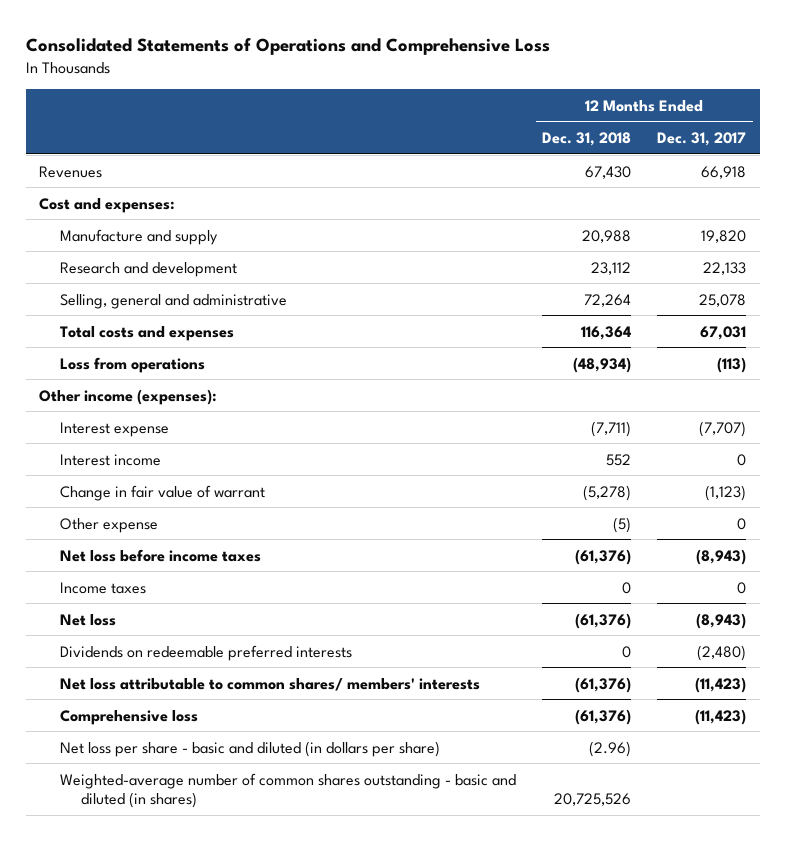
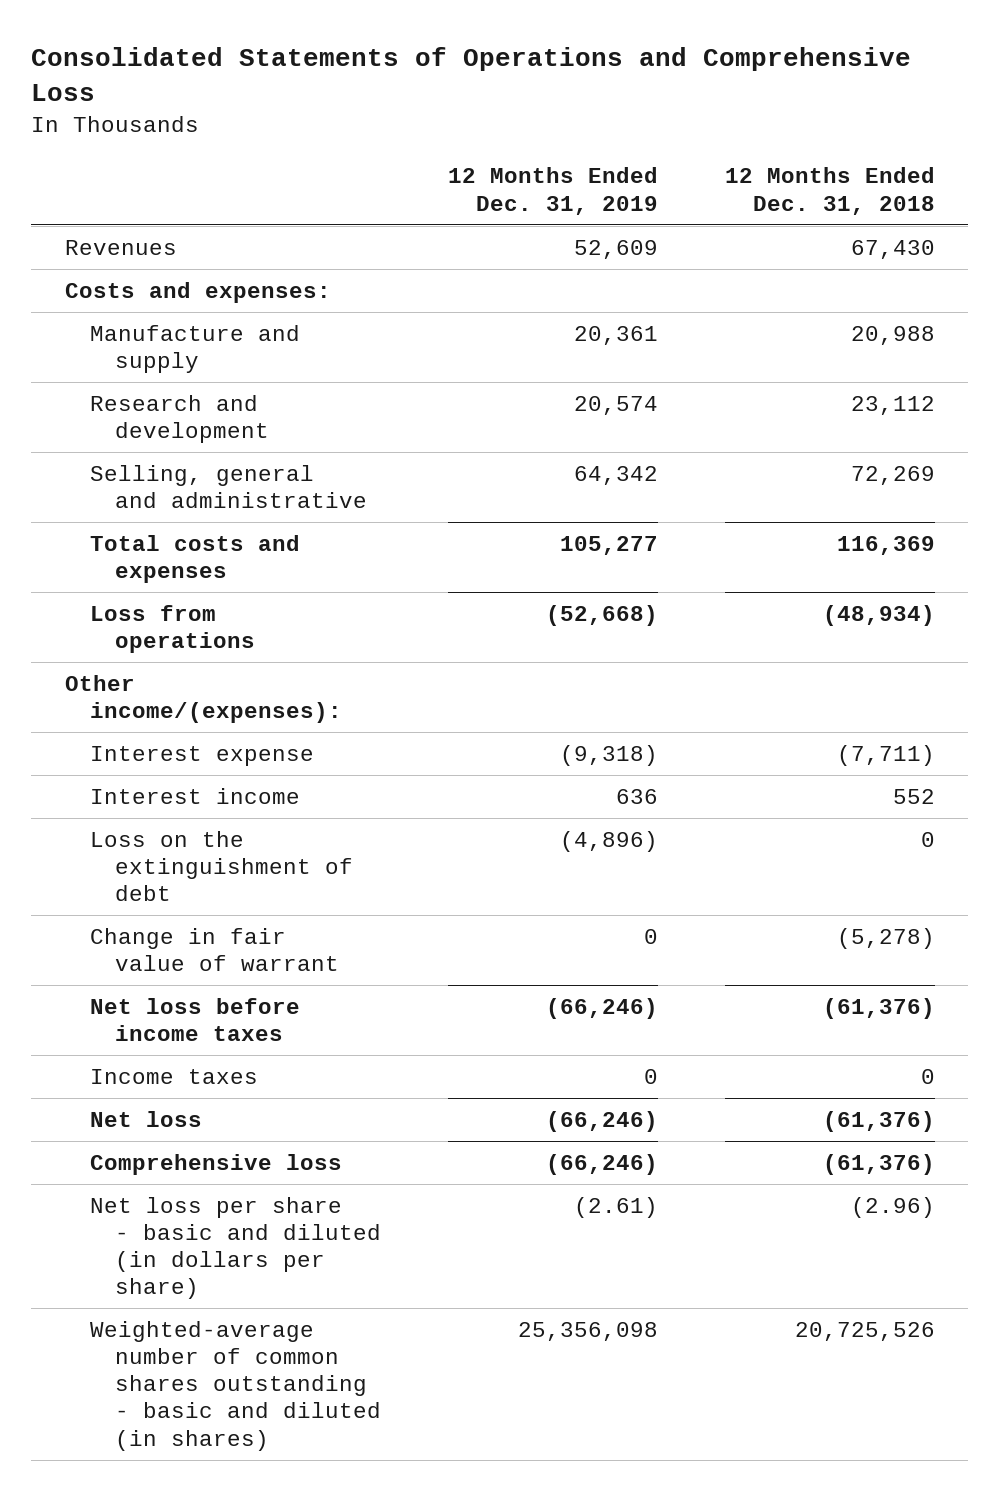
- | 12 Months Ended Dec. 31, 2018 | 12 Months Ended Dec. 31, 2017
+ | 12 Months Ended Dec. 31, 2019 | 12 Months Ended Dec. 31, 2018
- Cost and expenses:
+ Costs and expenses:
- Selling, general and administrative | 72,264 | 25,078
- Total costs and expenses | 116,364 | 67,031
+ Selling, general and administrative | 64,342 | 72,269
+ Total costs and expenses | 105,277 | 116,369
- Other income (expenses):
+ Other income/(expenses):
+ Loss on the extinguishment of debt | (4,896) | 0
- Other expense | (5) | 0
- Dividends on redeemable preferred interests | 0 | (2,480)
- Net loss attributable to common shares/ members' interests | (61,376) | (11,423)

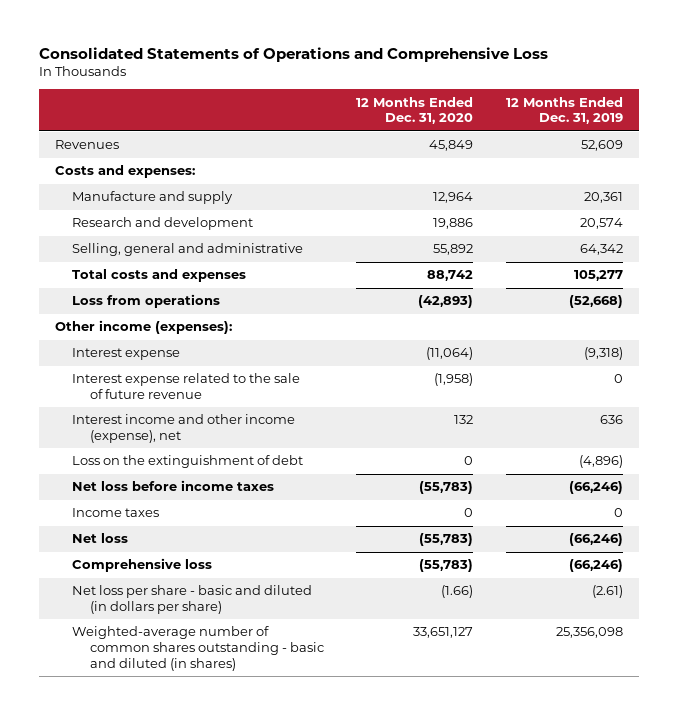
- | 12 Months Ended Dec. 31, 2019 | 12 Months Ended Dec. 31, 2018
+ | 12 Months Ended Dec. 31, 2020 | 12 Months Ended Dec. 31, 2019
- Other income/(expenses):
+ Other income (expenses):
- Interest income | 636 | 552
+ Interest expense related to the sale of future revenue | (1,958) | 0
+ Interest income and other income (expense), net | 132 | 636
- Change in fair value of warrant | 0 | (5,278)

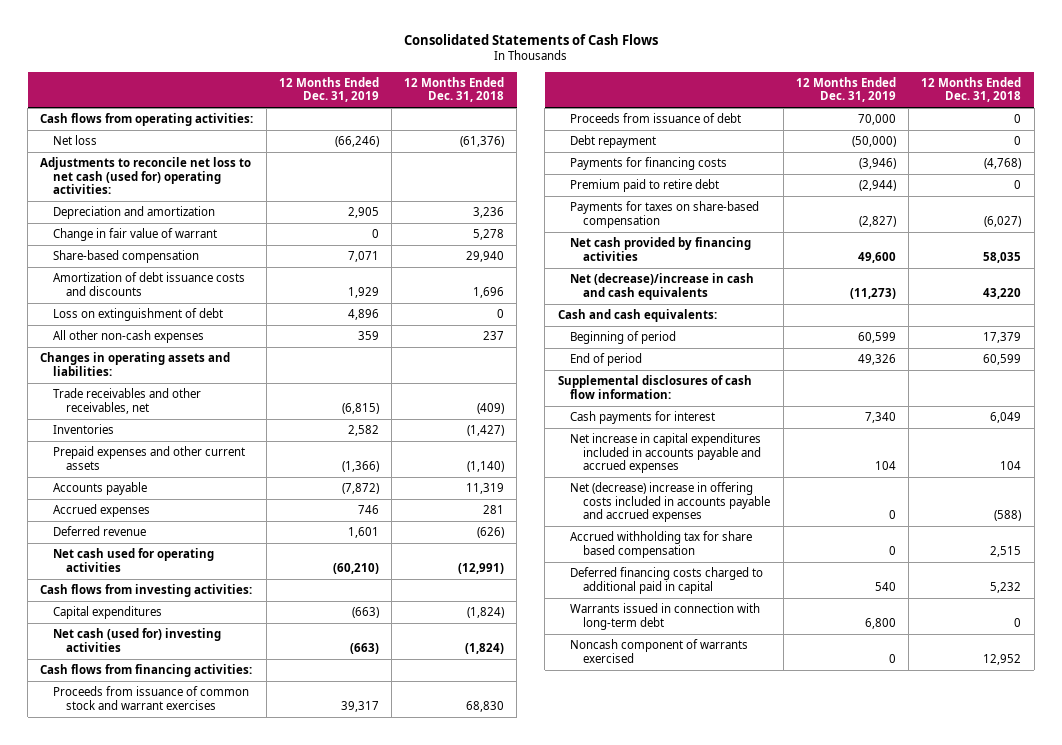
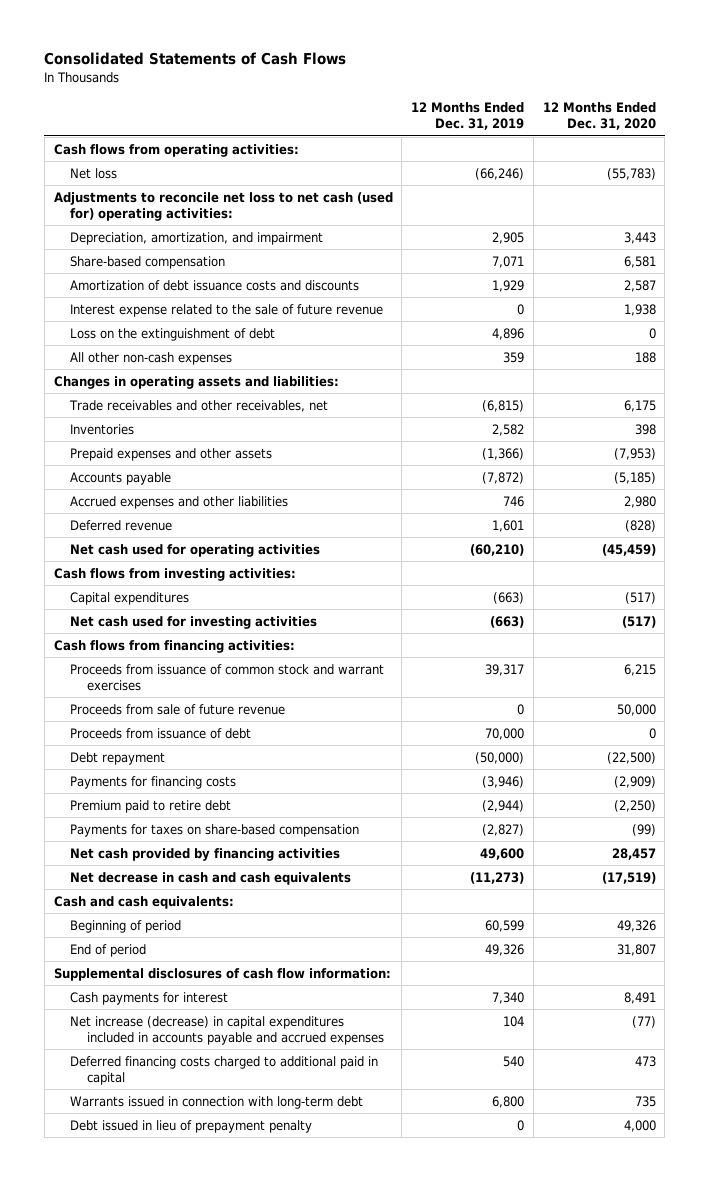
- | 12 Months Ended Dec. 31, 2019 | 12 Months Ended Dec. 31, 2018
+ | 12 Months Ended Dec. 31, 2019 | 12 Months Ended Dec. 31, 2020
- Depreciation and amortization | 2,905 | 3,236
- Change in fair value of warrant | 0 | 5,278
+ Depreciation, amortization, and impairment | 2,905 | 3,443
- Loss on extinguishment of debt | 4,896 | 0
+ Interest expense related to the sale of future revenue | 0 | 1,938
+ Loss on the extinguishment of debt | 4,896 | 0
- Prepaid expenses and other current assets | (1,366) | (1,140)
+ Prepaid expenses and other assets | (1,366) | (7,953)
- Accrued expenses | 746 | 281
+ Accrued expenses and other liabilities | 746 | 2,980
- Net cash (used for) investing activities | (663) | (1,824)
+ Net cash used for investing activities | (663) | (517)
+ Proceeds from sale of future revenue | 0 | 50,000
- Net (decrease)/increase in cash and cash equivalents | (11,273) | 43,220
+ Net decrease in cash and cash equivalents | (11,273) | (17,519)
- Net increase in capital expenditures included in accounts payable and accrued expenses | 104 | 104
- Net (decrease) increase in offering costs included in accounts payable and accrued expenses | 0 | (588)
- Accrued withholding tax for share based compensation | 0 | 2,515
+ Net increase (decrease) in capital expenditures included in accounts payable and accrued expenses | 104 | (77)
- Noncash component of warrants exercised | 0 | 12,952
+ Debt issued in lieu of prepayment penalty | 0 | 4,000

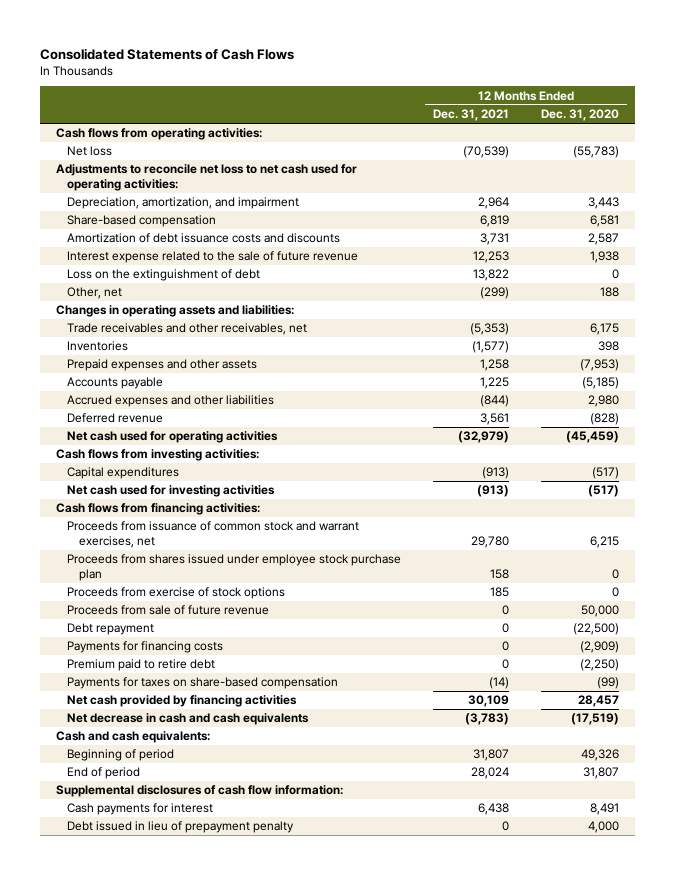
- | 12 Months Ended Dec. 31, 2019 | 12 Months Ended Dec. 31, 2020
+ | 12 Months Ended Dec. 31, 2021 | 12 Months Ended Dec. 31, 2020
- Adjustments to reconcile net loss to net cash (used for) operating activities:
+ Adjustments to reconcile net loss to net cash used for operating activities:
- All other non-cash expenses | 359 | 188
+ Other, net | (299) | 188
- Proceeds from issuance of common stock and warrant exercises | 39,317 | 6,215
+ Proceeds from issuance of common stock and warrant exercises, net | 29,780 | 6,215
+ Proceeds from shares issued under employee stock purchase plan | 158 | 0
+ Proceeds from exercise of stock options | 185 | 0
- Proceeds from issuance of debt | 70,000 | 0
- Net increase (decrease) in capital expenditures included in accounts payable and accrued expenses | 104 | (77)
- Deferred financing costs charged to additional paid in capital | 540 | 473
- Warrants issued in connection with long-term debt | 6,800 | 735

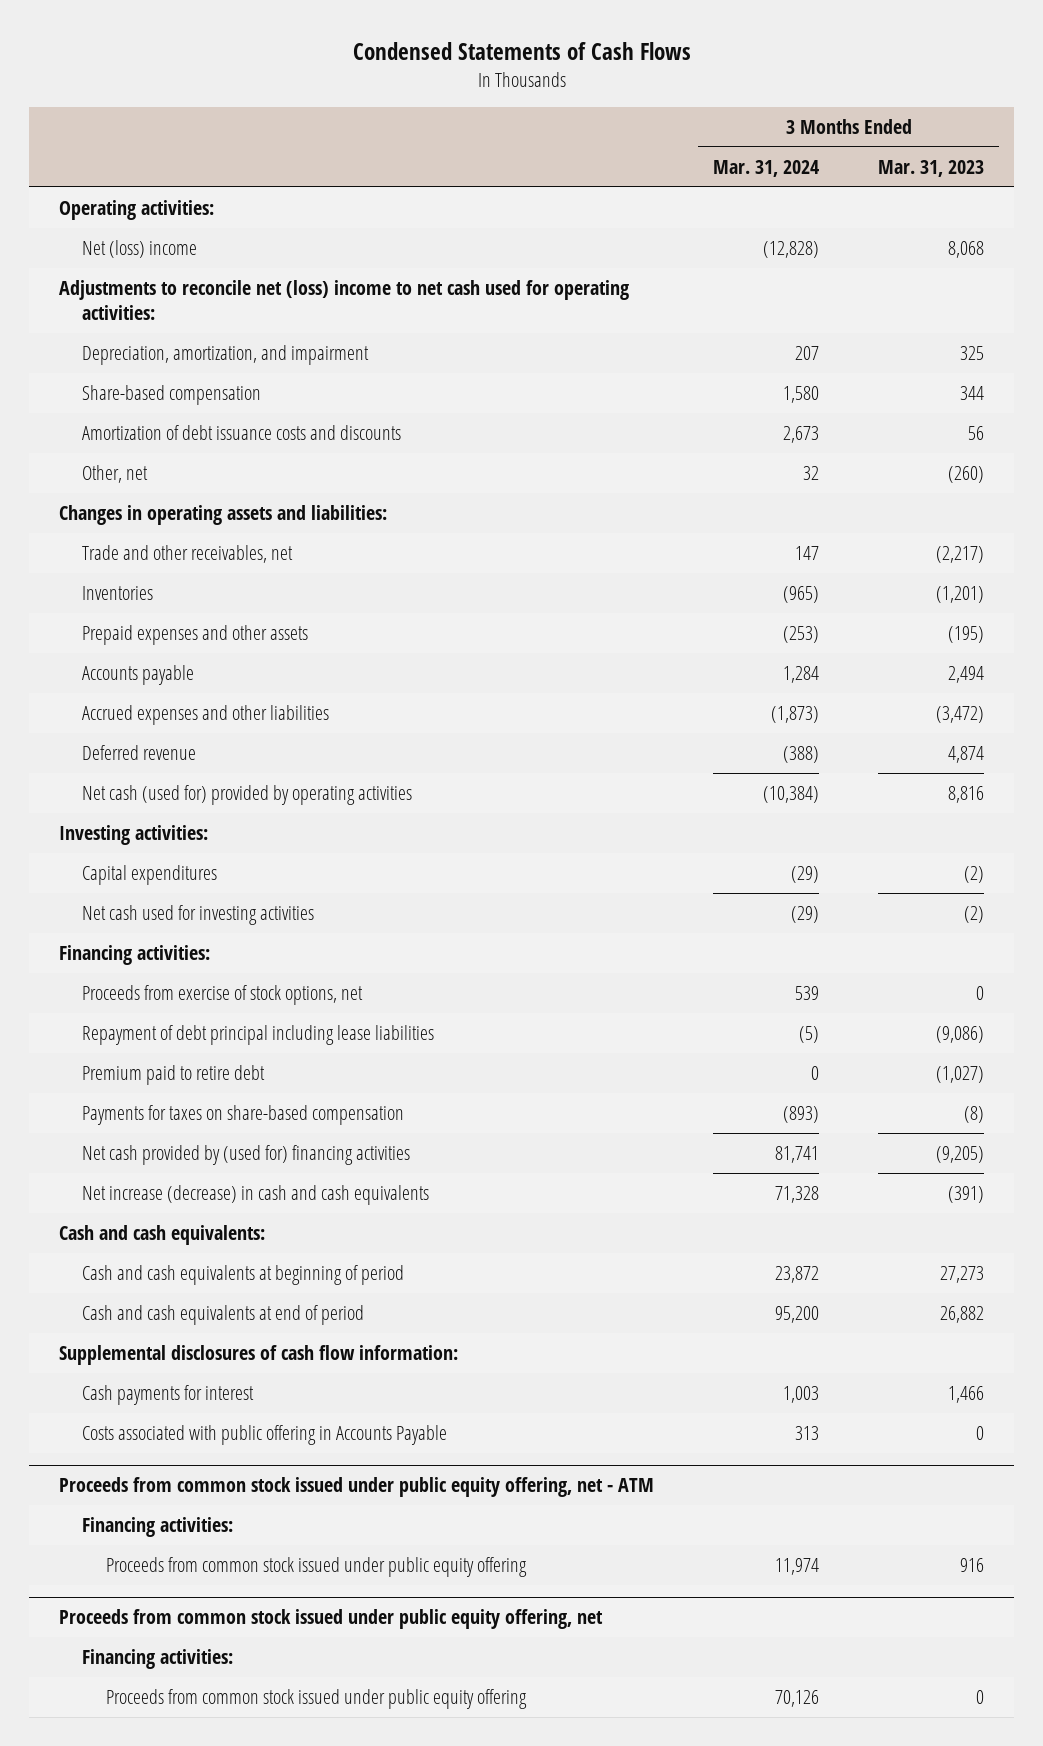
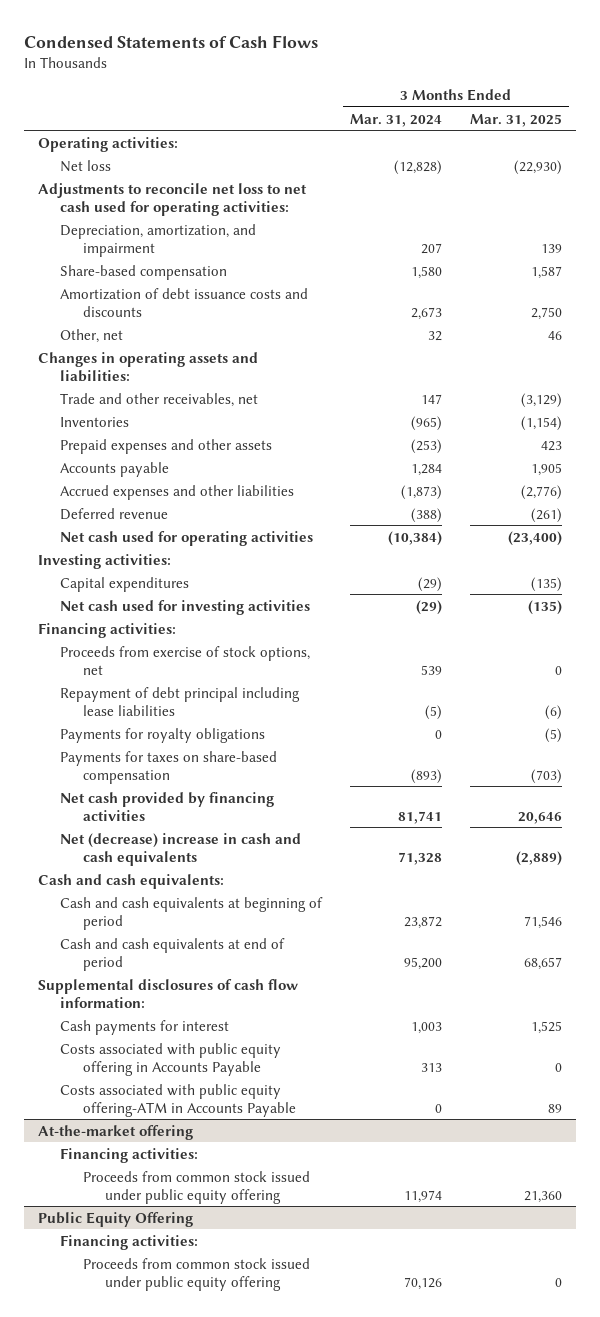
- | 3 Months Ended Mar. 31, 2024 | 3 Months Ended Mar. 31, 2023
+ | 3 Months Ended Mar. 31, 2024 | 3 Months Ended Mar. 31, 2025
- Net (loss) income | (12,828) | 8,068
- Adjustments to reconcile net (loss) income to net cash used for operating activities:
+ Net loss | (12,828) | (22,930)
+ Adjustments to reconcile net loss to net cash used for operating activities:
- Net cash (used for) provided by operating activities | (10,384) | 8,816
+ Net cash used for operating activities | (10,384) | (23,400)
- Premium paid to retire debt | 0 | (1,027)
+ Payments for royalty obligations | 0 | (5)
- Net cash provided by (used for) financing activities | 81,741 | (9,205)
- Net increase (decrease) in cash and cash equivalents | 71,328 | (391)
+ Net cash provided by financing activities | 81,741 | 20,646
+ Net (decrease) increase in cash and cash equivalents | 71,328 | (2,889)
- Costs associated with public offering in Accounts Payable | 313 | 0
- Proceeds from common stock issued under public equity offering, net - ATM
+ Costs associated with public equity offering in Accounts Payable | 313 | 0
+ Costs associated with public equity offering-ATM in Accounts Payable | 0 | 89
+ At-the-market offering
- Proceeds from common stock issued under public equity offering, net
+ Public Equity Offering

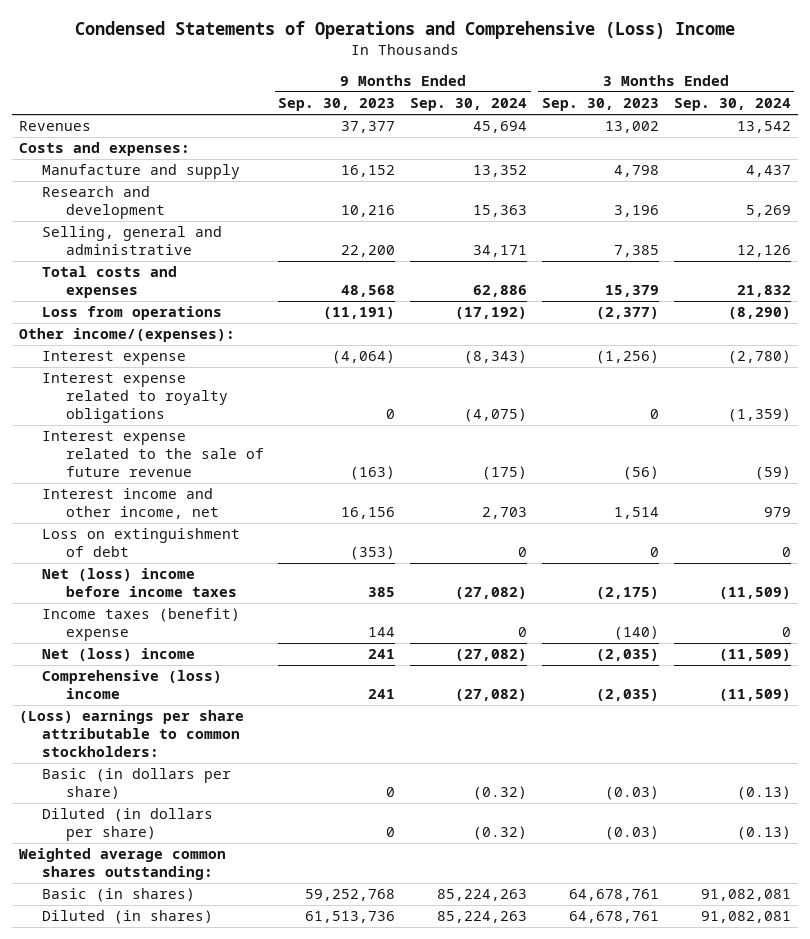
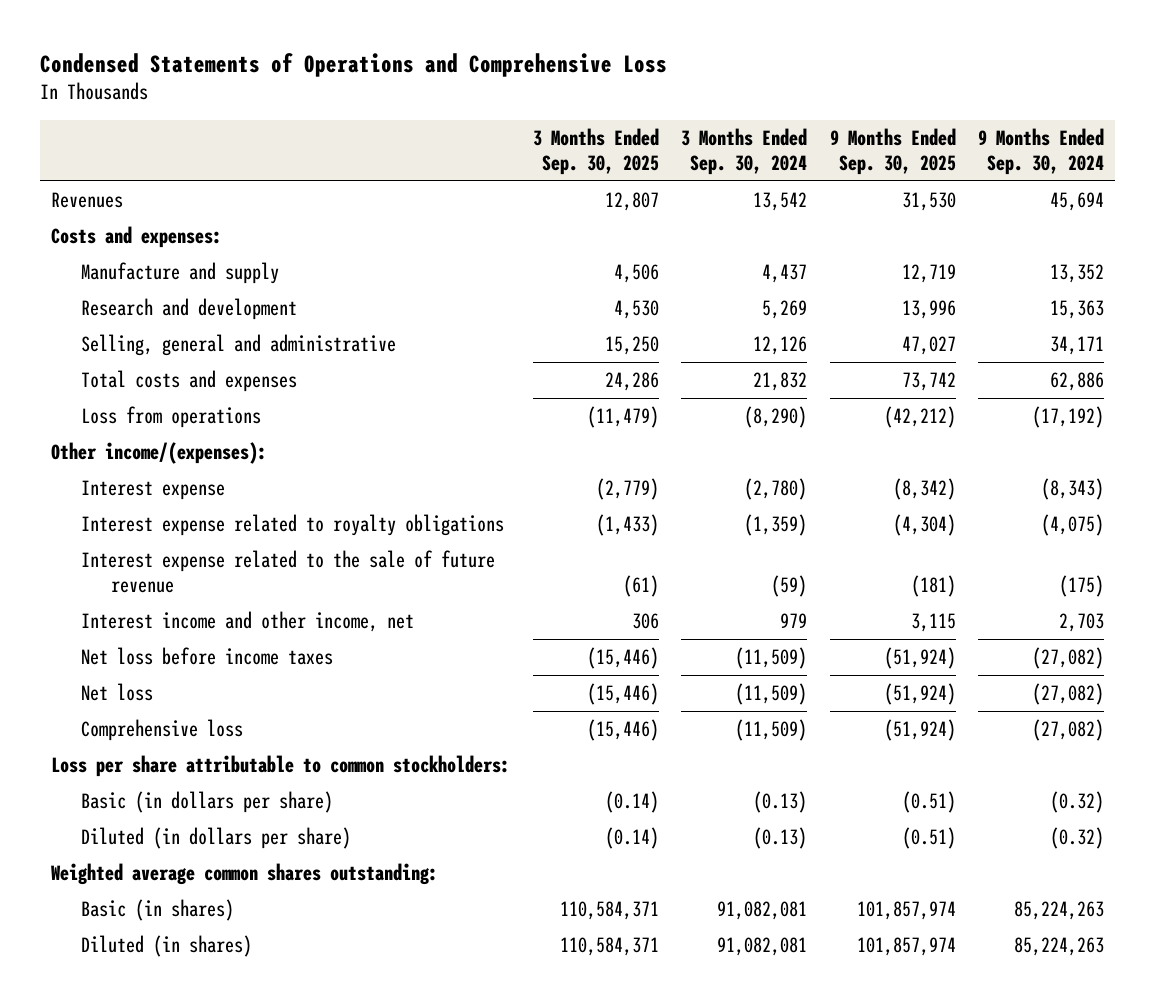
- Condensed Statements of Operations and Comprehensive (Loss) Income
+ Condensed Statements of Operations and Comprehensive Loss
- | 9 Months Ended Sep. 30, 2023 | 9 Months Ended Sep. 30, 2024 | 3 Months Ended Sep. 30, 2023 | 3 Months Ended Sep. 30, 2024
+ | 3 Months Ended Sep. 30, 2025 | 3 Months Ended Sep. 30, 2024 | 9 Months Ended Sep. 30, 2025 | 9 Months Ended Sep. 30, 2024
- Loss on extinguishment of debt | (353) | 0 | 0 | 0
- Net (loss) income before income taxes | 385 | (27,082) | (2,175) | (11,509)
- Income taxes (benefit) expense | 144 | 0 | (140) | 0
- Net (loss) income | 241 | (27,082) | (2,035) | (11,509)
- Comprehensive (loss) income | 241 | (27,082) | (2,035) | (11,509)
- (Loss) earnings per share attributable to common stockholders:
+ Net loss before income taxes | (15,446) | (11,509) | (51,924) | (27,082)
+ Net loss | (15,446) | (11,509) | (51,924) | (27,082)
+ Comprehensive loss | (15,446) | (11,509) | (51,924) | (27,082)
+ Loss per share attributable to common stockholders:

